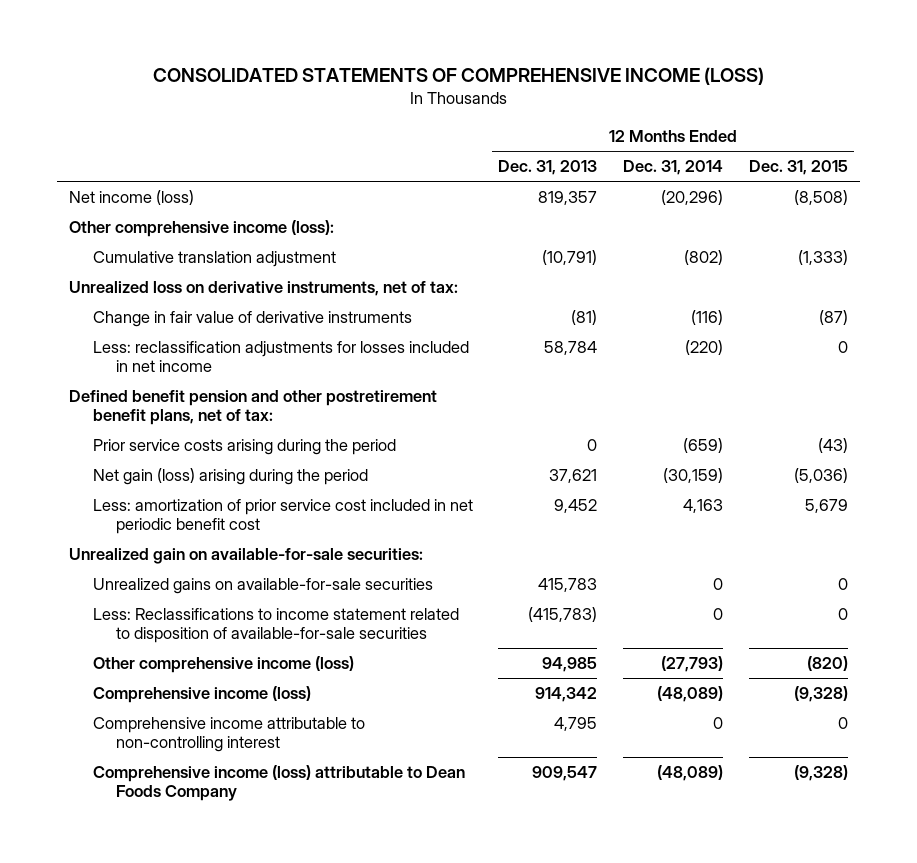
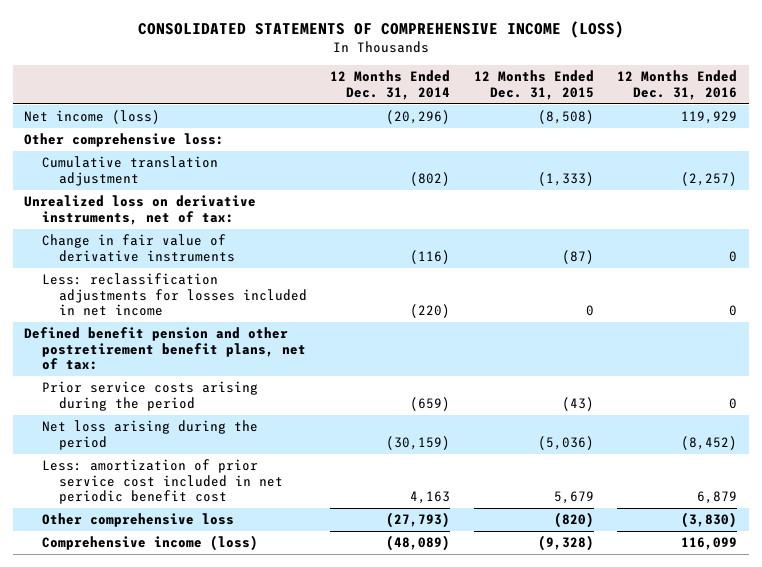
- | 12 Months Ended Dec. 31, 2013 | 12 Months Ended Dec. 31, 2014 | 12 Months Ended Dec. 31, 2015
+ | 12 Months Ended Dec. 31, 2014 | 12 Months Ended Dec. 31, 2015 | 12 Months Ended Dec. 31, 2016
- Other comprehensive income (loss):
+ Other comprehensive loss:
- Net gain (loss) arising during the period | 37,621 | (30,159) | (5,036)
+ Net loss arising during the period | (30,159) | (5,036) | (8,452)
- Unrealized gain on available-for-sale securities:
- Unrealized gains on available-for-sale securities | 415,783 | 0 | 0
- Less: Reclassifications to income statement related to disposition of available-for-sale securities | (415,783) | 0 | 0
- Other comprehensive income (loss) | 94,985 | (27,793) | (820)
+ Other comprehensive loss | (27,793) | (820) | (3,830)
- Comprehensive income attributable to non-controlling interest | 4,795 | 0 | 0
- Comprehensive income (loss) attributable to Dean Foods Company | 909,547 | (48,089) | (9,328)

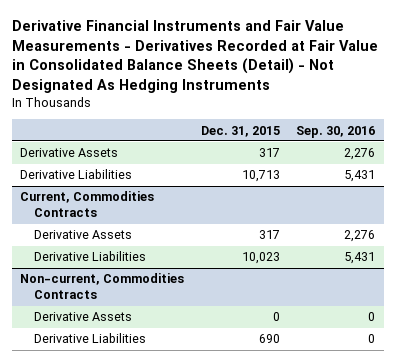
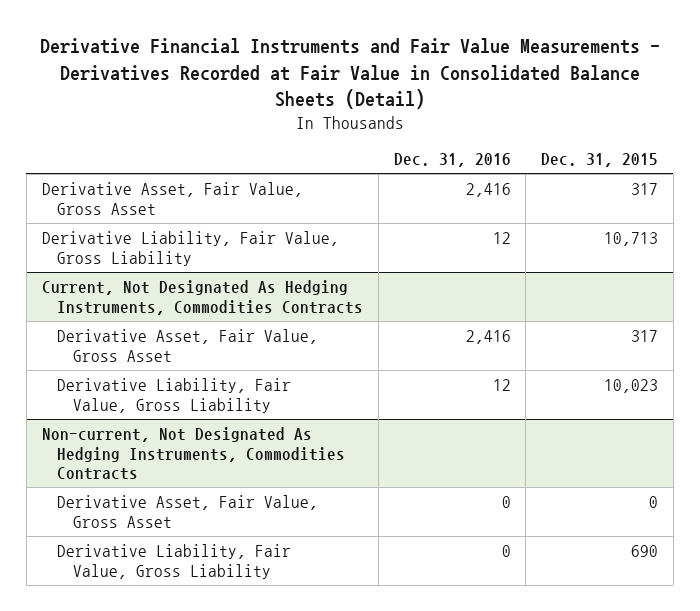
- Derivative Financial Instruments and Fair Value Measurements - Derivatives Recorded at Fair Value in Consolidated Balance Sheets (Detail) - Not Designated As Hedging Instruments
+ Derivative Financial Instruments and Fair Value Measurements - Derivatives Recorded at Fair Value in Consolidated Balance Sheets (Detail)
- | Dec. 31, 2015 | Sep. 30, 2016
+ | Dec. 31, 2016 | Dec. 31, 2015
- Derivative Assets | 317 | 2,276
- Derivative Liabilities | 10,713 | 5,431
- Current, Commodities Contracts
- Derivative Assets | 317 | 2,276
- Derivative Liabilities | 10,023 | 5,431
- Non-current, Commodities Contracts
- Derivative Assets | 0 | 0
- Derivative Liabilities | 690 | 0
+ Derivative Asset, Fair Value, Gross Asset | 2,416 | 317
+ Derivative Liability, Fair Value, Gross Liability | 12 | 10,713
+ Current, Not Designated As Hedging Instruments, Commodities Contracts
+ Derivative Asset, Fair Value, Gross Asset | 2,416 | 317
+ Derivative Liability, Fair Value, Gross Liability | 12 | 10,023
+ Non-current, Not Designated As Hedging Instruments, Commodities Contracts
+ Derivative Asset, Fair Value, Gross Asset | 0 | 0
+ Derivative Liability, Fair Value, Gross Liability | 0 | 690

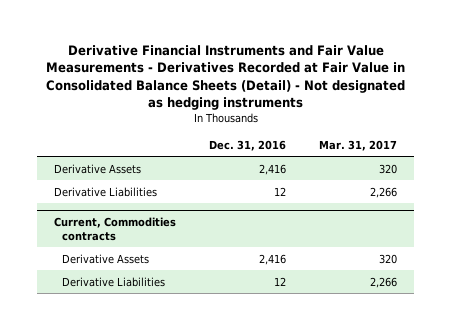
- Derivative Financial Instruments and Fair Value Measurements - Derivatives Recorded at Fair Value in Consolidated Balance Sheets (Detail)
+ Derivative Financial Instruments and Fair Value Measurements - Derivatives Recorded at Fair Value in Consolidated Balance Sheets (Detail) - Not designated as hedging instruments
- | Dec. 31, 2016 | Dec. 31, 2015
+ | Dec. 31, 2016 | Mar. 31, 2017
- Derivative Asset, Fair Value, Gross Asset | 2,416 | 317
- Derivative Liability, Fair Value, Gross Liability | 12 | 10,713
- Current, Not Designated As Hedging Instruments, Commodities Contracts
- Derivative Asset, Fair Value, Gross Asset | 2,416 | 317
- Derivative Liability, Fair Value, Gross Liability | 12 | 10,023
- Non-current, Not Designated As Hedging Instruments, Commodities Contracts
- Derivative Asset, Fair Value, Gross Asset | 0 | 0
- Derivative Liability, Fair Value, Gross Liability | 0 | 690
+ Derivative Assets | 2,416 | 320
+ Derivative Liabilities | 12 | 2,266
+ Current, Commodities contracts
+ Derivative Assets | 2,416 | 320
+ Derivative Liabilities | 12 | 2,266

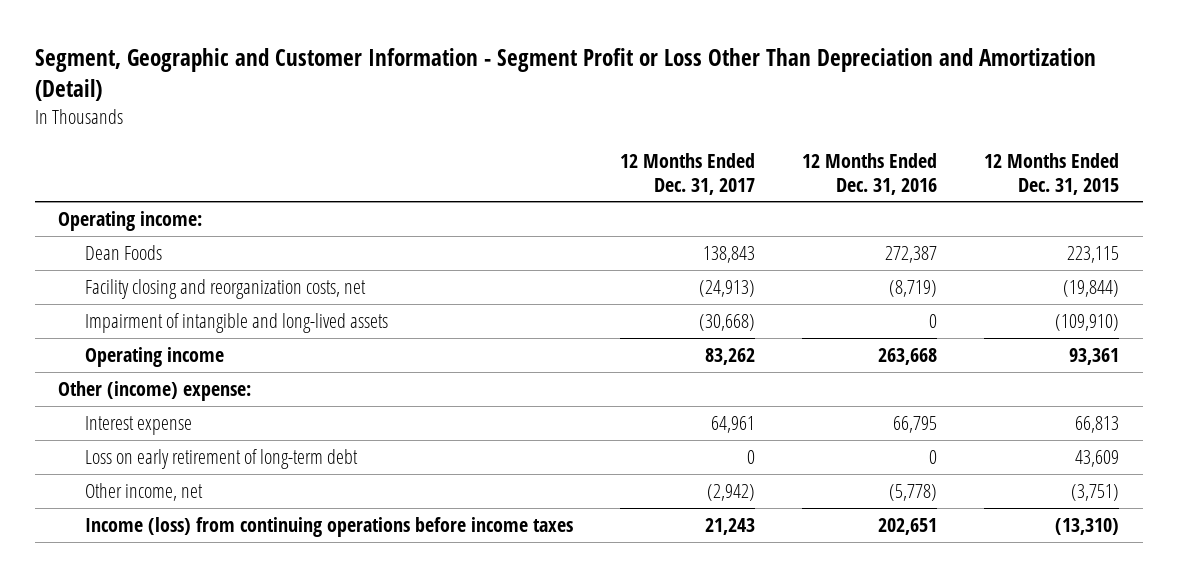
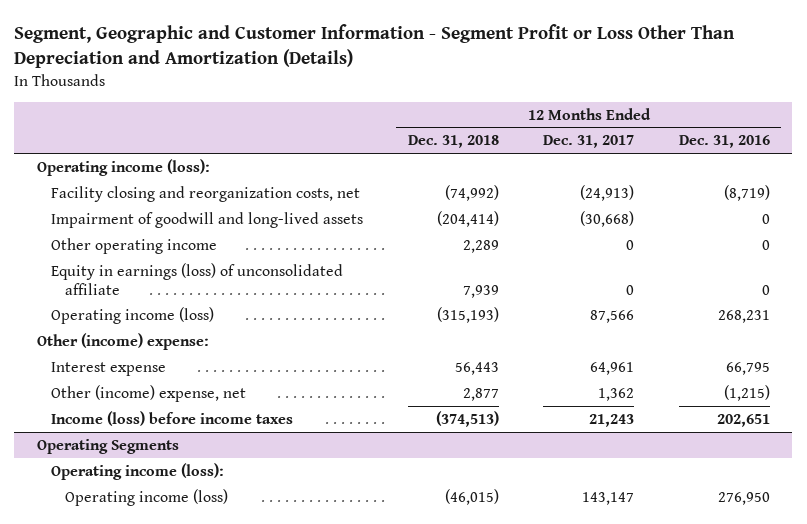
- Segment, Geographic and Customer Information - Segment Profit or Loss Other Than Depreciation and Amortization (Detail)
+ Segment, Geographic and Customer Information - Segment Profit or Loss Other Than Depreciation and Amortization (Details)
- | 12 Months Ended Dec. 31, 2017 | 12 Months Ended Dec. 31, 2016 | 12 Months Ended Dec. 31, 2015
+ | 12 Months Ended Dec. 31, 2018 | 12 Months Ended Dec. 31, 2017 | 12 Months Ended Dec. 31, 2016
- Operating income:
- Dean Foods | 138,843 | 272,387 | 223,115
+ Operating income (loss):
- Impairment of intangible and long-lived assets | (30,668) | 0 | (109,910)
- Operating income | 83,262 | 263,668 | 93,361
+ Impairment of goodwill and long-lived assets | (204,414) | (30,668) | 0
+ Other operating income | 2,289 | 0 | 0
+ Equity in earnings (loss) of unconsolidated affiliate | 7,939 | 0 | 0
+ Operating income (loss) | (315,193) | 87,566 | 268,231
- Loss on early retirement of long-term debt | 0 | 0 | 43,609
- Other income, net | (2,942) | (5,778) | (3,751)
- Income (loss) from continuing operations before income taxes | 21,243 | 202,651 | (13,310)
+ Other (income) expense, net | 2,877 | 1,362 | (1,215)
+ Income (loss) before income taxes | (374,513) | 21,243 | 202,651
+ Operating Segments
+ Operating income (loss):
+ Operating income (loss) | (46,015) | 143,147 | 276,950

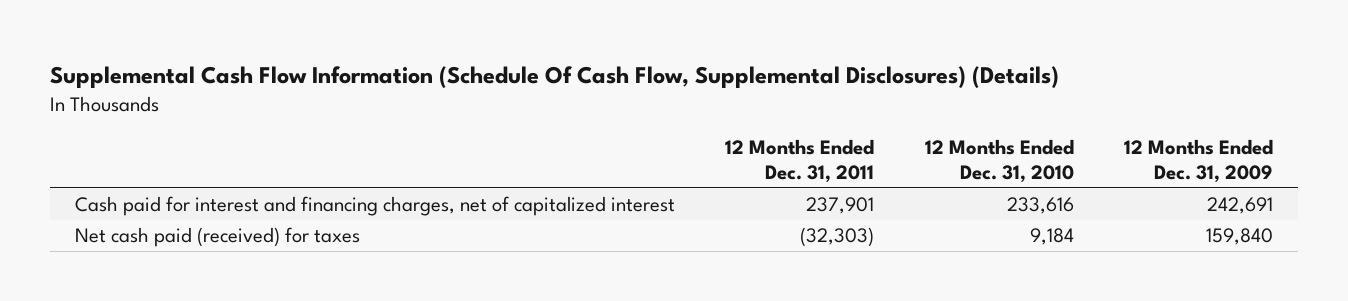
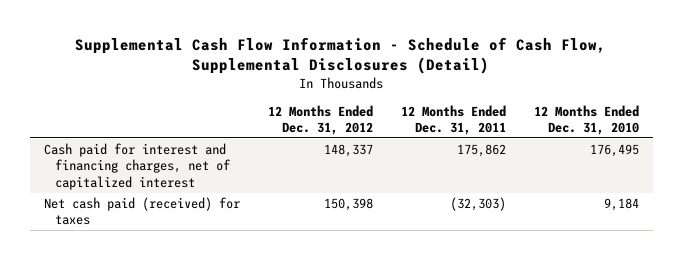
- Supplemental Cash Flow Information (Schedule Of Cash Flow, Supplemental Disclosures) (Details)
+ Supplemental Cash Flow Information - Schedule of Cash Flow, Supplemental Disclosures (Detail)
- | 12 Months Ended Dec. 31, 2011 | 12 Months Ended Dec. 31, 2010 | 12 Months Ended Dec. 31, 2009
+ | 12 Months Ended Dec. 31, 2012 | 12 Months Ended Dec. 31, 2011 | 12 Months Ended Dec. 31, 2010
- Cash paid for interest and financing charges, net of capitalized interest | 237,901 | 233,616 | 242,691
+ Cash paid for interest and financing charges, net of capitalized interest | 148,337 | 175,862 | 176,495

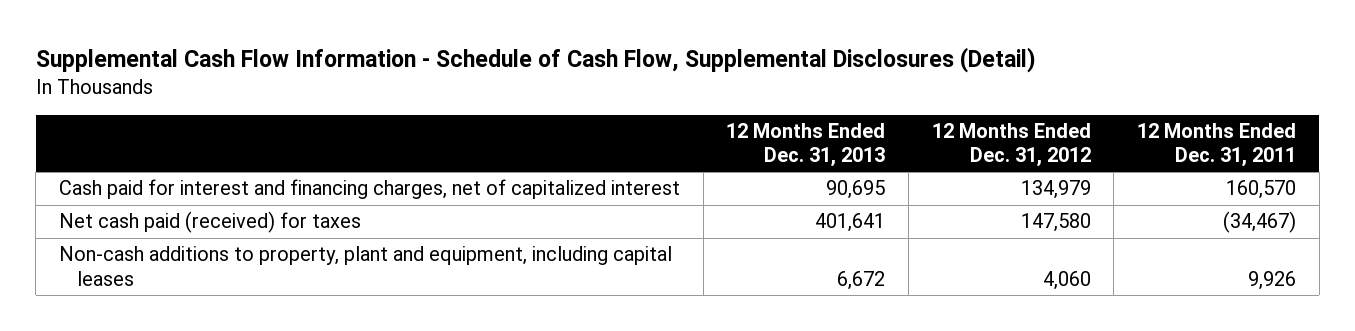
- | 12 Months Ended Dec. 31, 2012 | 12 Months Ended Dec. 31, 2011 | 12 Months Ended Dec. 31, 2010
+ | 12 Months Ended Dec. 31, 2013 | 12 Months Ended Dec. 31, 2012 | 12 Months Ended Dec. 31, 2011
- Cash paid for interest and financing charges, net of capitalized interest | 148,337 | 175,862 | 176,495
- Net cash paid (received) for taxes | 150,398 | (32,303) | 9,184
+ Cash paid for interest and financing charges, net of capitalized interest | 90,695 | 134,979 | 160,570
+ Net cash paid (received) for taxes | 401,641 | 147,580 | (34,467)
+ Non-cash additions to property, plant and equipment, including capital leases | 6,672 | 4,060 | 9,926

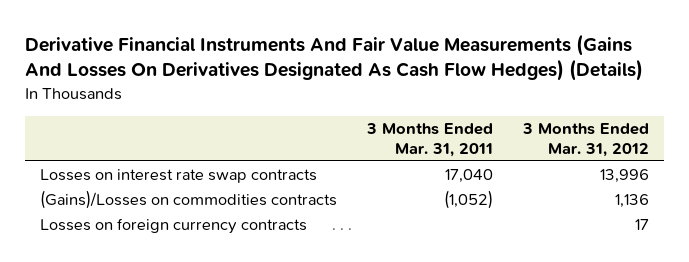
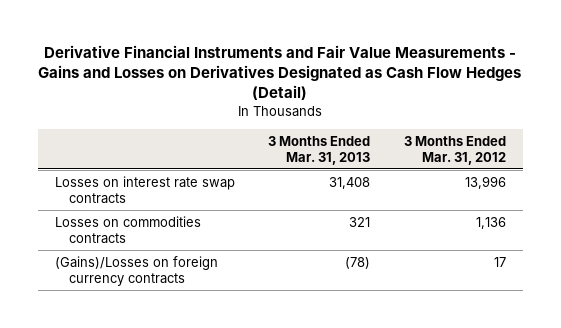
- Derivative Financial Instruments And Fair Value Measurements (Gains And Losses On Derivatives Designated As Cash Flow Hedges) (Details)
+ Derivative Financial Instruments and Fair Value Measurements - Gains and Losses on Derivatives Designated as Cash Flow Hedges (Detail)
- | 3 Months Ended Mar. 31, 2011 | 3 Months Ended Mar. 31, 2012
+ | 3 Months Ended Mar. 31, 2013 | 3 Months Ended Mar. 31, 2012
- (Gains)/Losses on commodities contracts | (1,052) | 1,136
- Losses on foreign currency contracts | | 17
+ Losses on commodities contracts | 321 | 1,136
+ (Gains)/Losses on foreign currency contracts | (78) | 17

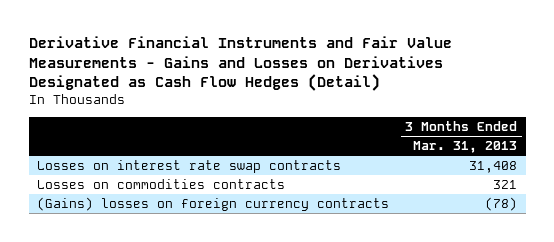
- | 3 Months Ended Mar. 31, 2013 | 3 Months Ended Mar. 31, 2012
+ | 3 Months Ended Mar. 31, 2013
- (Gains)/Losses on foreign currency contracts | (78) | 17
+ (Gains) losses on foreign currency contracts | (78)

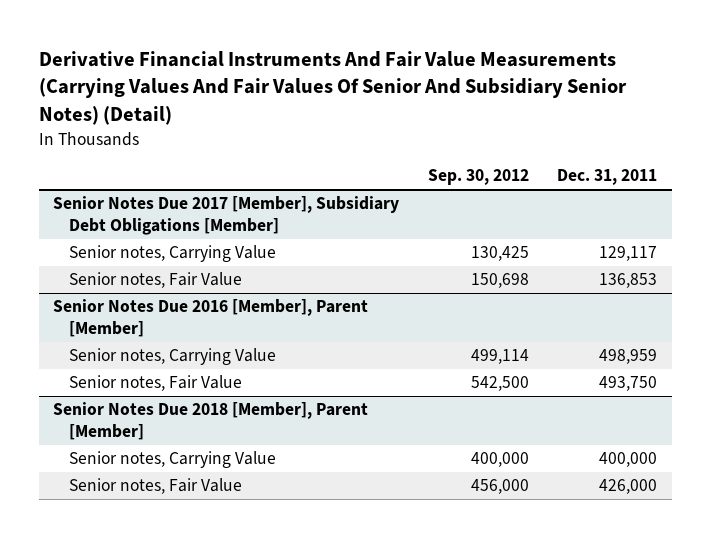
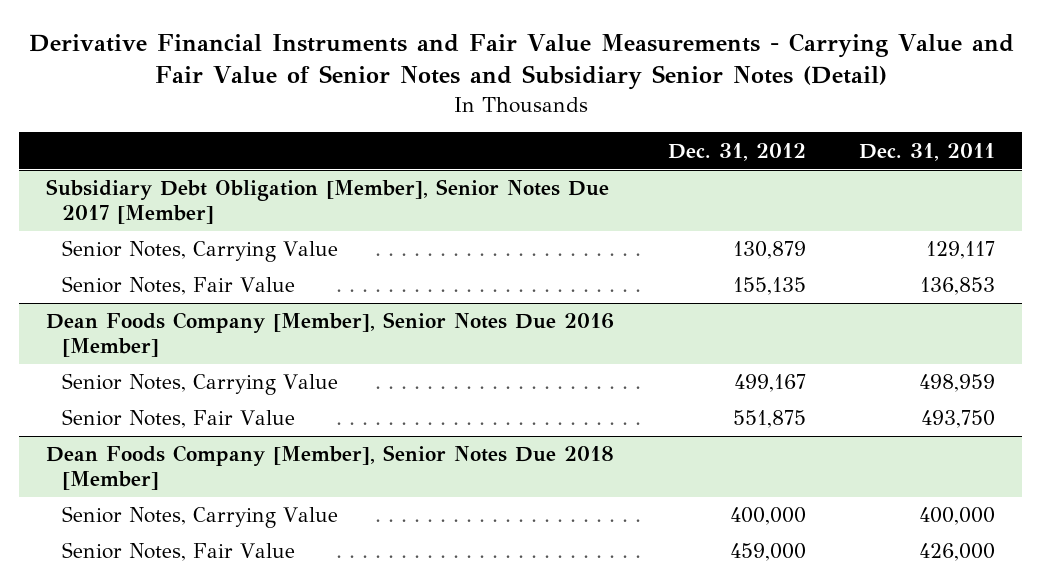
- Derivative Financial Instruments And Fair Value Measurements (Carrying Values And Fair Values Of Senior And Subsidiary Senior Notes) (Detail)
+ Derivative Financial Instruments and Fair Value Measurements - Carrying Value and Fair Value of Senior Notes and Subsidiary Senior Notes (Detail)
- | Sep. 30, 2012 | Dec. 31, 2011
+ | Dec. 31, 2012 | Dec. 31, 2011
- Senior Notes Due 2017 [Member], Subsidiary Debt Obligations [Member]
- Senior notes, Carrying Value | 130,425 | 129,117
- Senior notes, Fair Value | 150,698 | 136,853
- Senior Notes Due 2016 [Member], Parent [Member]
- Senior notes, Carrying Value | 499,114 | 498,959
- Senior notes, Fair Value | 542,500 | 493,750
- Senior Notes Due 2018 [Member], Parent [Member]
- Senior notes, Carrying Value | 400,000 | 400,000
- Senior notes, Fair Value | 456,000 | 426,000
+ Subsidiary Debt Obligation [Member], Senior Notes Due 2017 [Member]
+ Senior Notes, Carrying Value | 130,879 | 129,117
+ Senior Notes, Fair Value | 155,135 | 136,853
+ Dean Foods Company [Member], Senior Notes Due 2016 [Member]
+ Senior Notes, Carrying Value | 499,167 | 498,959
+ Senior Notes, Fair Value | 551,875 | 493,750
+ Dean Foods Company [Member], Senior Notes Due 2018 [Member]
+ Senior Notes, Carrying Value | 400,000 | 400,000
+ Senior Notes, Fair Value | 459,000 | 426,000

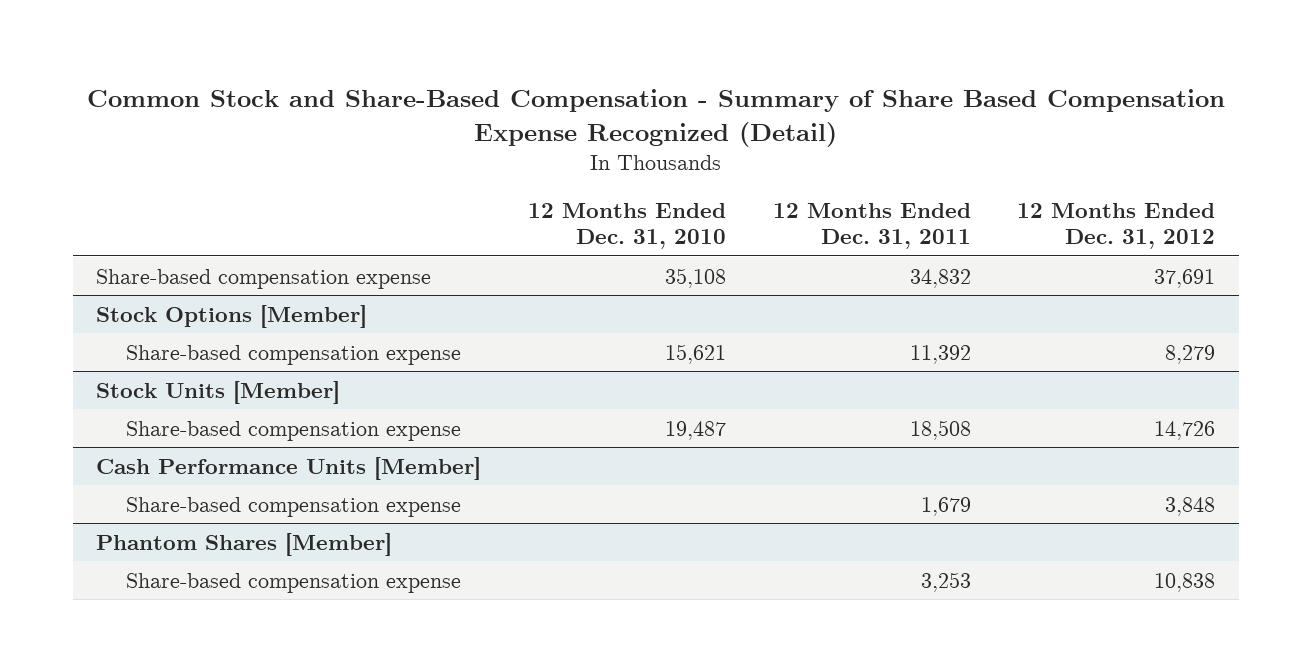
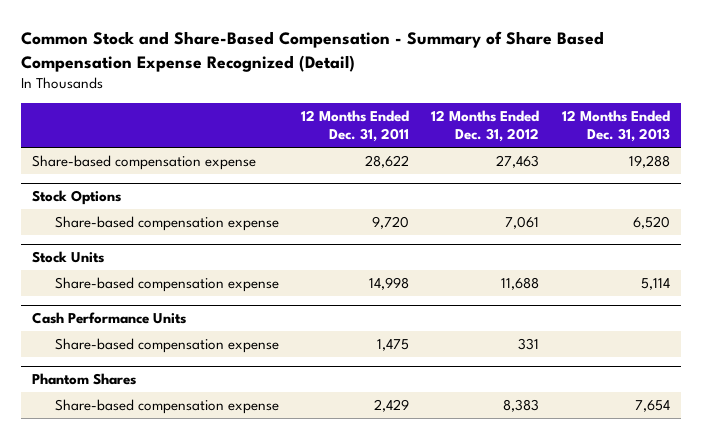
- | 12 Months Ended Dec. 31, 2010 | 12 Months Ended Dec. 31, 2011 | 12 Months Ended Dec. 31, 2012
+ | 12 Months Ended Dec. 31, 2011 | 12 Months Ended Dec. 31, 2012 | 12 Months Ended Dec. 31, 2013
- Share-based compensation expense | 35,108 | 34,832 | 37,691
- Stock Options [Member]
- Share-based compensation expense | 15,621 | 11,392 | 8,279
- Stock Units [Member]
- Share-based compensation expense | 19,487 | 18,508 | 14,726
- Cash Performance Units [Member]
- Share-based compensation expense | | 1,679 | 3,848
- Phantom Shares [Member]
- Share-based compensation expense | | 3,253 | 10,838
+ Share-based compensation expense | 28,622 | 27,463 | 19,288
+ Stock Options
+ Share-based compensation expense | 9,720 | 7,061 | 6,520
+ Stock Units
+ Share-based compensation expense | 14,998 | 11,688 | 5,114
+ Cash Performance Units
+ Share-based compensation expense | 1,475 | 331 |
+ Phantom Shares
+ Share-based compensation expense | 2,429 | 8,383 | 7,654

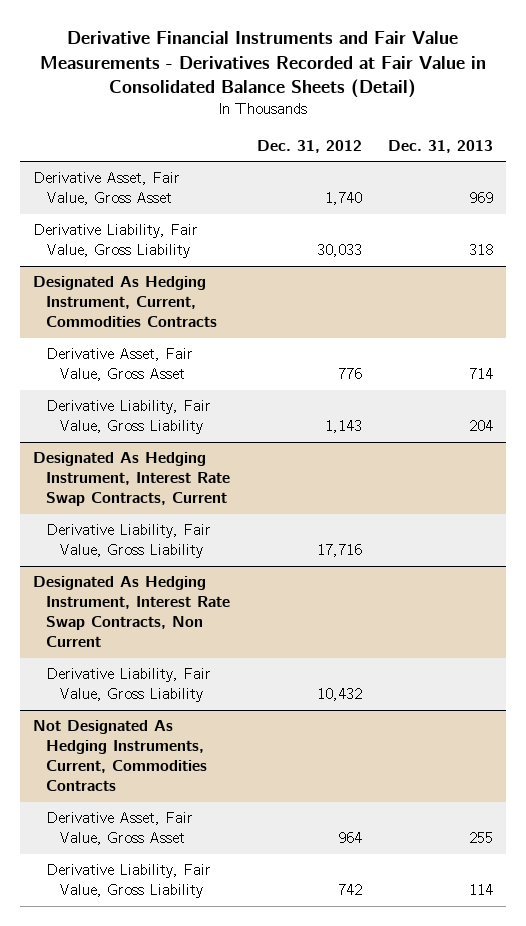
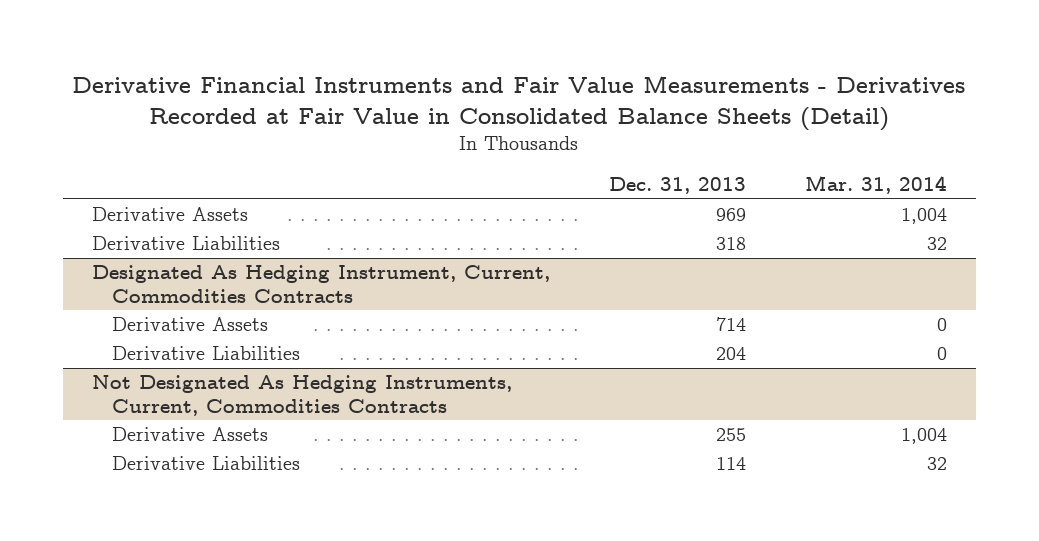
- | Dec. 31, 2012 | Dec. 31, 2013
+ | Dec. 31, 2013 | Mar. 31, 2014
- Derivative Asset, Fair Value, Gross Asset | 1,740 | 969
- Derivative Liability, Fair Value, Gross Liability | 30,033 | 318
+ Derivative Assets | 969 | 1,004
+ Derivative Liabilities | 318 | 32
@ Designated As Hedging Instrument, Current, Commodities Contracts
- Derivative Asset, Fair Value, Gross Asset | 776 | 714
- Derivative Liability, Fair Value, Gross Liability | 1,143 | 204
- Designated As Hedging Instrument, Interest Rate Swap Contracts, Current
- Derivative Liability, Fair Value, Gross Liability | 17,716 |
- Designated As Hedging Instrument, Interest Rate Swap Contracts, Non Current
- Derivative Liability, Fair Value, Gross Liability | 10,432 |
@ Designated As Hedging Instrument, Current, Commodities Contracts
+ Derivative Assets | 714 | 0
+ Derivative Liabilities | 204 | 0
@ Not Designated As Hedging Instruments, Current, Commodities Contracts
- Derivative Asset, Fair Value, Gross Asset | 964 | 255
- Derivative Liability, Fair Value, Gross Liability | 742 | 114
+ Derivative Assets | 255 | 1,004
+ Derivative Liabilities | 114 | 32

